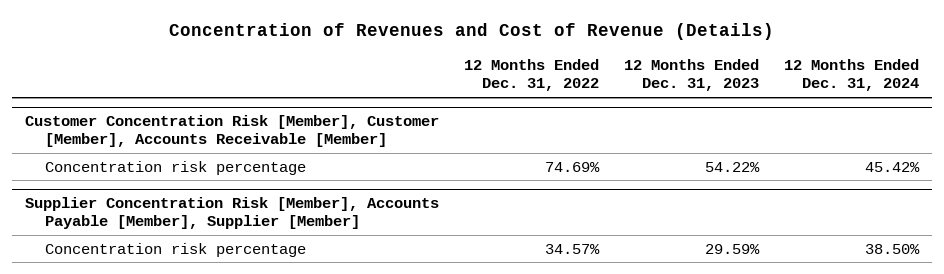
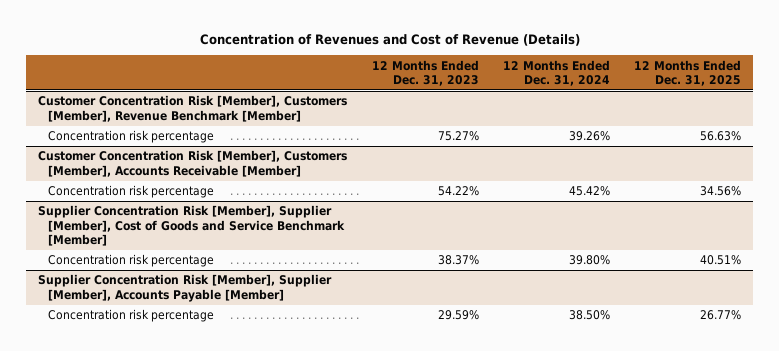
- | 12 Months Ended Dec. 31, 2022 | 12 Months Ended Dec. 31, 2023 | 12 Months Ended Dec. 31, 2024
+ | 12 Months Ended Dec. 31, 2023 | 12 Months Ended Dec. 31, 2024 | 12 Months Ended Dec. 31, 2025
- Customer Concentration Risk [Member], Customer [Member], Accounts Receivable [Member]
+ Customer Concentration Risk [Member], Customers [Member], Revenue Benchmark [Member]
+ Concentration risk percentage | 75.27% | 39.26% | 56.63%
+ Customer Concentration Risk [Member], Customers [Member], Accounts Receivable [Member]
- Supplier Concentration Risk [Member], Accounts Payable [Member], Supplier [Member]
+ Supplier Concentration Risk [Member], Supplier [Member], Cost of Goods and Service Benchmark [Member]
+ Concentration risk percentage | 38.37% | 39.80% | 40.51%
+ Supplier Concentration Risk [Member], Supplier [Member], Accounts Payable [Member]

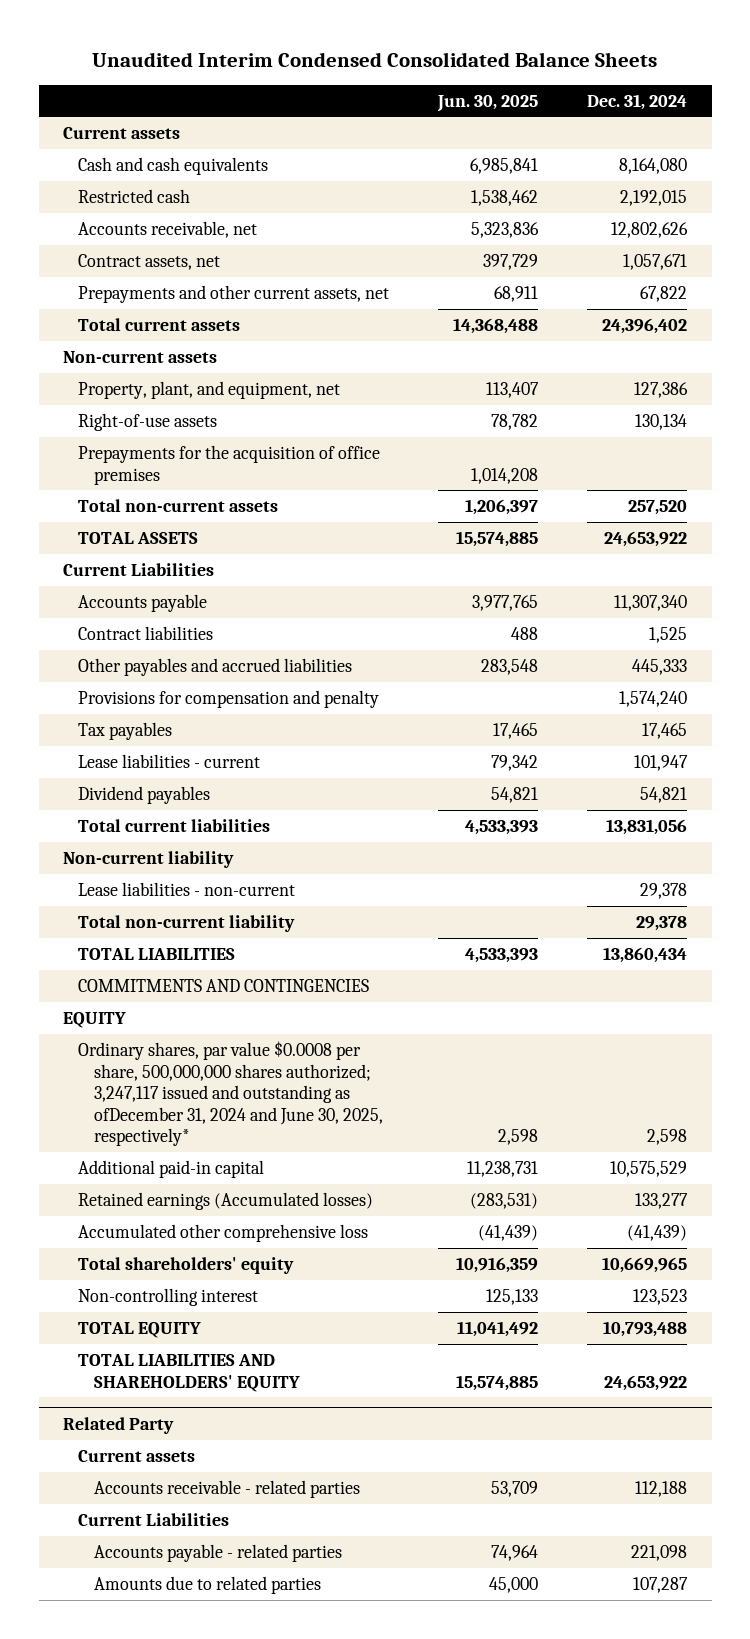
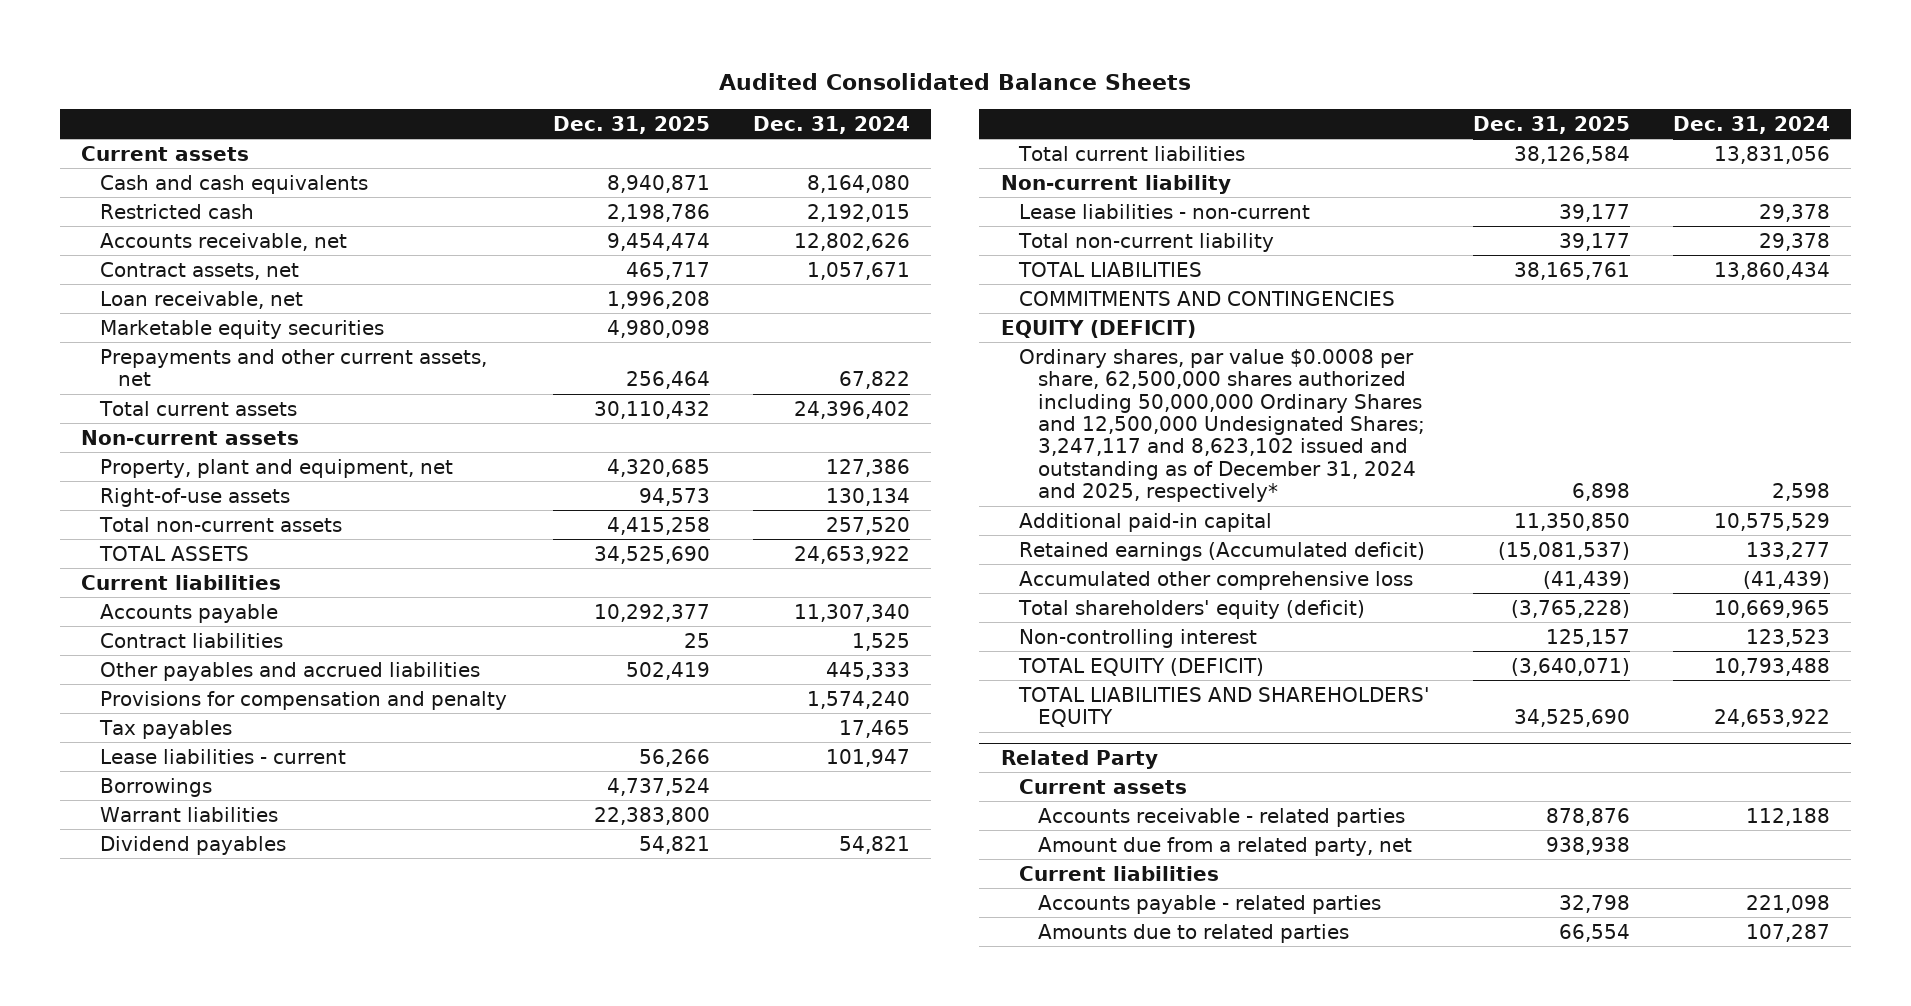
- Unaudited Interim Condensed Consolidated Balance Sheets
+ Audited Consolidated Balance Sheets
- | Jun. 30, 2025 | Dec. 31, 2024
+ | Dec. 31, 2025 | Dec. 31, 2024
+ Loan receivable, net | 1,996,208 |
+ Marketable equity securities | 4,980,098 |
- Property, plant, and equipment, net | 113,407 | 127,386
+ Property, plant and equipment, net | 4,320,685 | 127,386
- Prepayments for the acquisition of office premises | 1,014,208 |
- Current Liabilities
+ Current liabilities
+ Borrowings | 4,737,524 |
+ Warrant liabilities | 22,383,800 |
- EQUITY
- Ordinary shares, par value $0.0008 per share, 500,000,000 shares authorized; 3,247,117 issued and outstanding as ofDecember 31, 2024 and June 30, 2025, respectively* | 2,598 | 2,598
+ EQUITY (DEFICIT)
+ Ordinary shares, par value $0.0008 per share, 62,500,000 shares authorized including 50,000,000 Ordinary Shares and 12,500,000 Undesignated Shares; 3,247,117 and 8,623,102 issued and outstanding as of December 31, 2024 and 2025, respectively* | 6,898 | 2,598
- Retained earnings (Accumulated losses) | (283,531) | 133,277
+ Retained earnings (Accumulated deficit) | (15,081,537) | 133,277
- Total shareholders' equity | 10,916,359 | 10,669,965
+ Total shareholders' equity (deficit) | (3,765,228) | 10,669,965
- TOTAL EQUITY | 11,041,492 | 10,793,488
+ TOTAL EQUITY (DEFICIT) | (3,640,071) | 10,793,488
@ Related Party
- Current Liabilities
+ Amount due from a related party, net | 938,938 |
+ Current liabilities

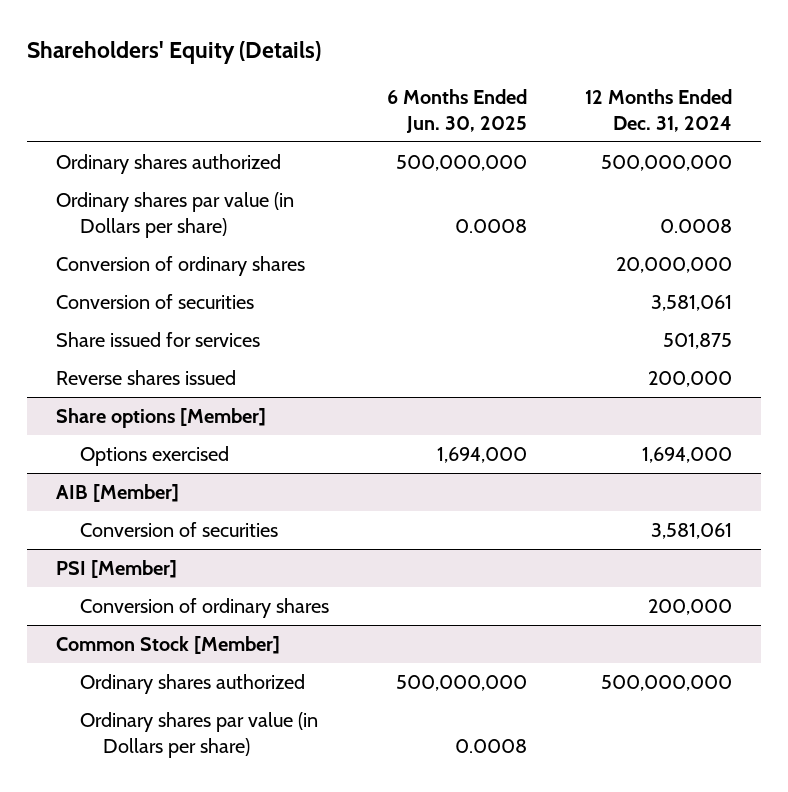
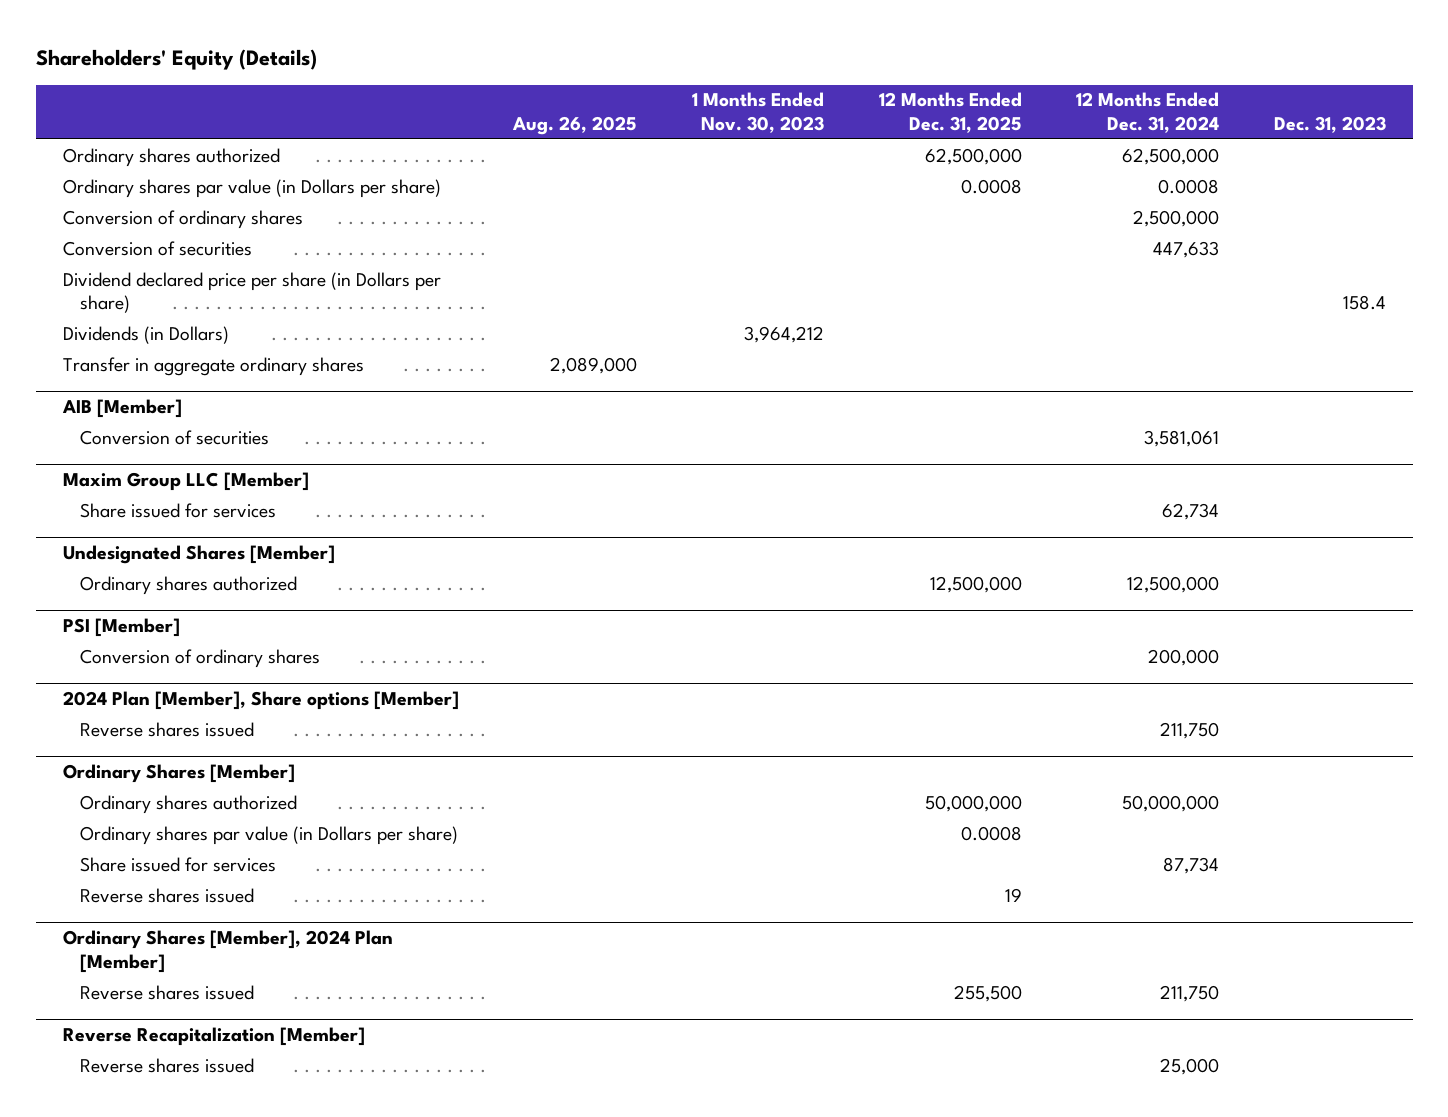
- | 6 Months Ended Jun. 30, 2025 | 12 Months Ended Dec. 31, 2024
+ | Aug. 26, 2025 | 1 Months Ended Nov. 30, 2023 | 12 Months Ended Dec. 31, 2025 | 12 Months Ended Dec. 31, 2024 | Dec. 31, 2023
- Ordinary shares authorized | 500,000,000 | 500,000,000
+ Ordinary shares authorized | | | 62,500,000 | 62,500,000 |
- Conversion of ordinary shares | | 20,000,000
- Conversion of securities | | 3,581,061
- Share issued for services | | 501,875
- Reverse shares issued | | 200,000
- Share options [Member]
- Options exercised | 1,694,000 | 1,694,000
+ Conversion of ordinary shares | | | | 2,500,000 |
+ Conversion of securities | | | | 447,633 |
+ Dividend declared price per share (in Dollars per share) | | | | | 158.4
+ Dividends (in Dollars) | | 3,964,212 | | |
+ Transfer in aggregate ordinary shares | 2,089,000 | | | |
+ Maxim Group LLC [Member]
+ Share issued for services | | | | 62,734 |
+ Undesignated Shares [Member]
+ Ordinary shares authorized | | | 12,500,000 | 12,500,000 |
- Common Stock [Member]
- Ordinary shares authorized | 500,000,000 | 500,000,000
+ 2024 Plan [Member], Share options [Member]
+ Reverse shares issued | | | | 211,750 |
+ Ordinary Shares [Member]
+ Ordinary shares authorized | | | 50,000,000 | 50,000,000 |
+ Share issued for services | | | | 87,734 |
+ Reverse shares issued | | | 19 | |
+ Ordinary Shares [Member], 2024 Plan [Member]
+ Reverse shares issued | | | 255,500 | 211,750 |
+ Reverse Recapitalization [Member]
+ Reverse shares issued | | | | 25,000 |

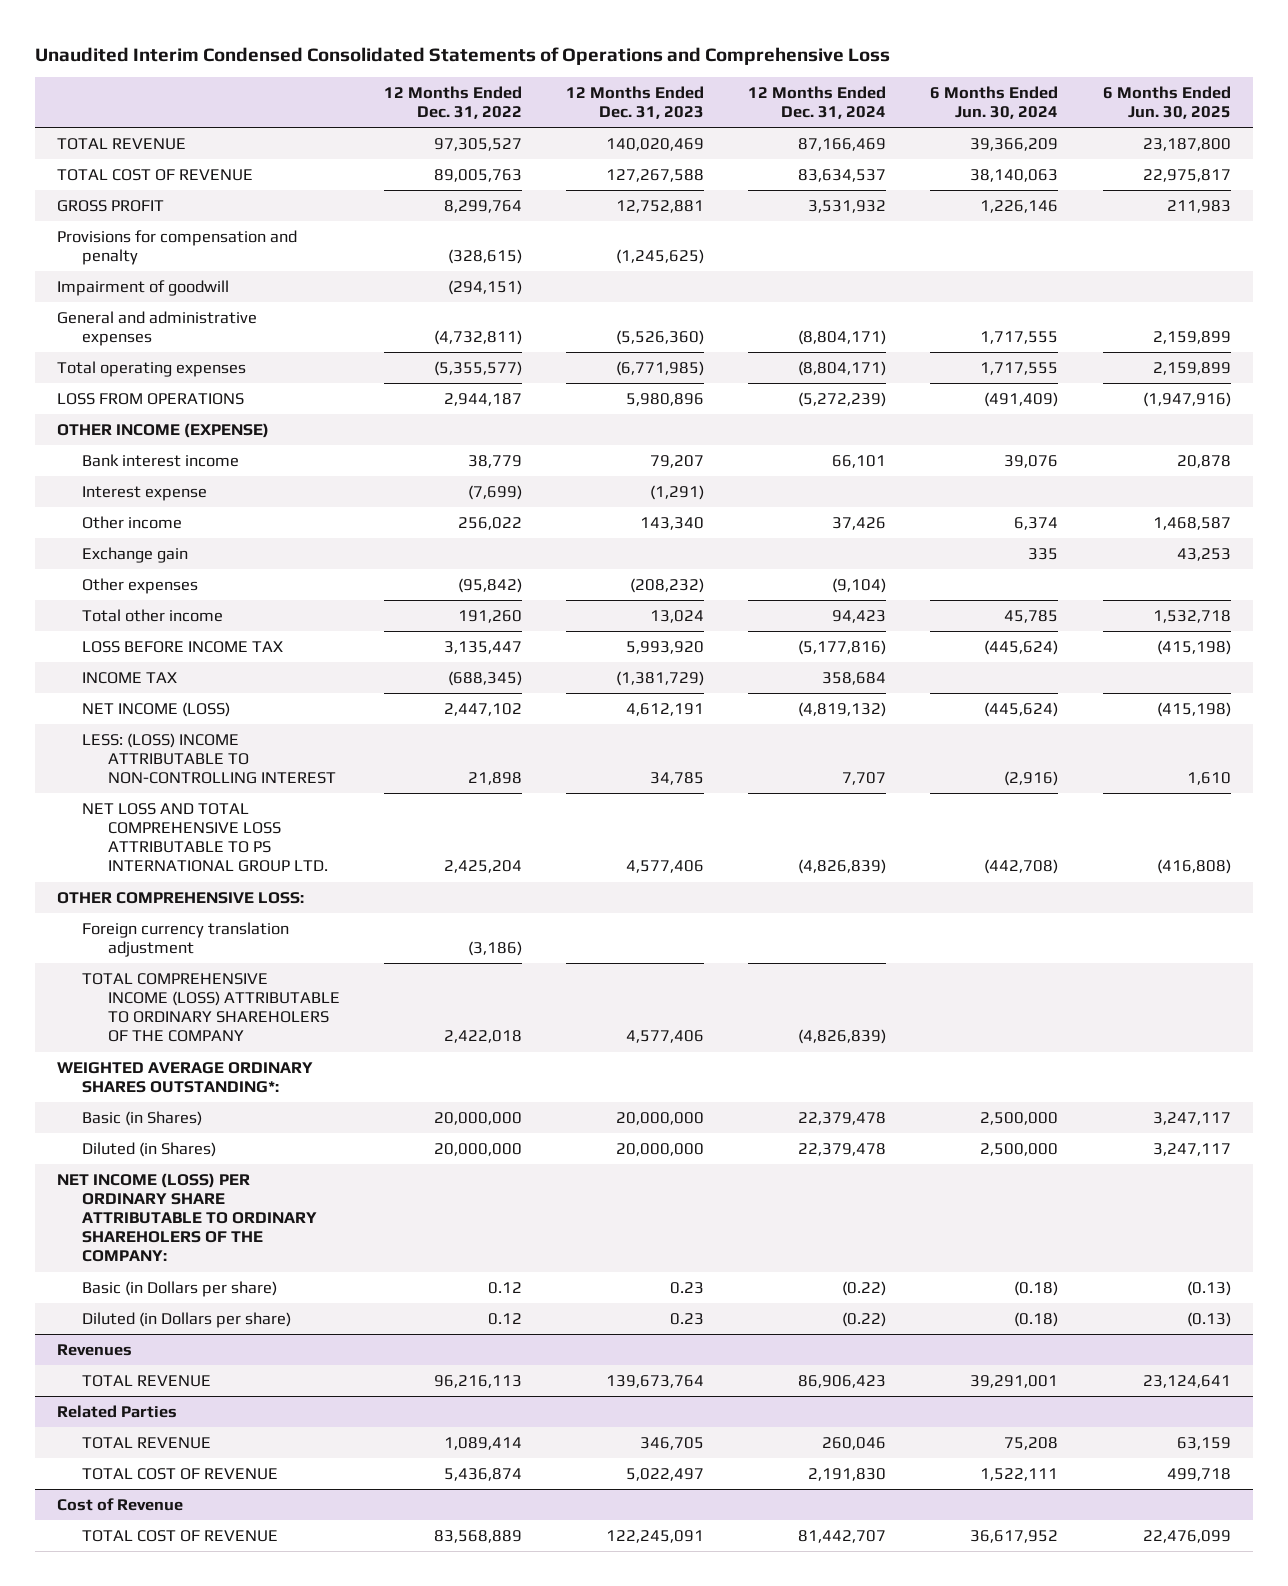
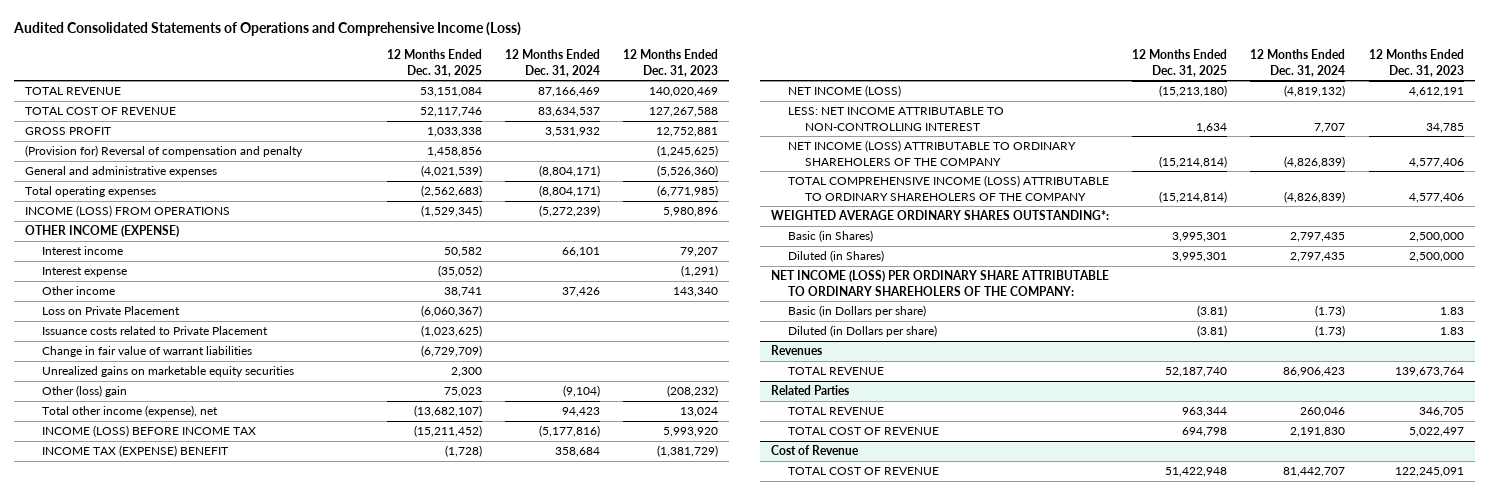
- Unaudited Interim Condensed Consolidated Statements of Operations and Comprehensive Loss
+ Audited Consolidated Statements of Operations and Comprehensive Income (Loss)
- | 12 Months Ended Dec. 31, 2022 | 12 Months Ended Dec. 31, 2023 | 12 Months Ended Dec. 31, 2024 | 6 Months Ended Jun. 30, 2024 | 6 Months Ended Jun. 30, 2025
+ | 12 Months Ended Dec. 31, 2025 | 12 Months Ended Dec. 31, 2024 | 12 Months Ended Dec. 31, 2023
- Provisions for compensation and penalty | (328,615) | (1,245,625) | | |
- Impairment of goodwill | (294,151) | | | |
+ (Provision for) Reversal of compensation and penalty | 1,458,856 | | (1,245,625)
- LOSS FROM OPERATIONS | 2,944,187 | 5,980,896 | (5,272,239) | (491,409) | (1,947,916)
+ INCOME (LOSS) FROM OPERATIONS | (1,529,345) | (5,272,239) | 5,980,896
- Bank interest income | 38,779 | 79,207 | 66,101 | 39,076 | 20,878
+ Interest income | 50,582 | 66,101 | 79,207
- Exchange gain | | | | 335 | 43,253
- Other expenses | (95,842) | (208,232) | (9,104) | |
- Total other income | 191,260 | 13,024 | 94,423 | 45,785 | 1,532,718
- LOSS BEFORE INCOME TAX | 3,135,447 | 5,993,920 | (5,177,816) | (445,624) | (415,198)
- INCOME TAX | (688,345) | (1,381,729) | 358,684 | |
+ Loss on Private Placement | (6,060,367) | |
+ Issuance costs related to Private Placement | (1,023,625) | |
+ Change in fair value of warrant liabilities | (6,729,709) | |
+ Unrealized gains on marketable equity securities | 2,300 | |
+ Other (loss) gain | 75,023 | (9,104) | (208,232)
+ Total other income (expense), net | (13,682,107) | 94,423 | 13,024
+ INCOME (LOSS) BEFORE INCOME TAX | (15,211,452) | (5,177,816) | 5,993,920
+ INCOME TAX (EXPENSE) BENEFIT | (1,728) | 358,684 | (1,381,729)
- LESS: (LOSS) INCOME ATTRIBUTABLE TO NON-CONTROLLING INTEREST | 21,898 | 34,785 | 7,707 | (2,916) | 1,610
- NET LOSS AND TOTAL COMPREHENSIVE LOSS ATTRIBUTABLE TO PS INTERNATIONAL GROUP LTD. | 2,425,204 | 4,577,406 | (4,826,839) | (442,708) | (416,808)
- OTHER COMPREHENSIVE LOSS:
- Foreign currency translation adjustment | (3,186) | | | |
+ LESS: NET INCOME ATTRIBUTABLE TO NON-CONTROLLING INTEREST | 1,634 | 7,707 | 34,785
+ NET INCOME (LOSS) ATTRIBUTABLE TO ORDINARY SHAREHOLERS OF THE COMPANY | (15,214,814) | (4,826,839) | 4,577,406
- Basic (in Shares) | 20,000,000 | 20,000,000 | 22,379,478 | 2,500,000 | 3,247,117
- Diluted (in Shares) | 20,000,000 | 20,000,000 | 22,379,478 | 2,500,000 | 3,247,117
+ Basic (in Shares) | 3,995,301 | 2,797,435 | 2,500,000
+ Diluted (in Shares) | 3,995,301 | 2,797,435 | 2,500,000
- Basic (in Dollars per share) | 0.12 | 0.23 | (0.22) | (0.18) | (0.13)
- Diluted (in Dollars per share) | 0.12 | 0.23 | (0.22) | (0.18) | (0.13)
+ Basic (in Dollars per share) | (3.81) | (1.73) | 1.83
+ Diluted (in Dollars per share) | (3.81) | (1.73) | 1.83

